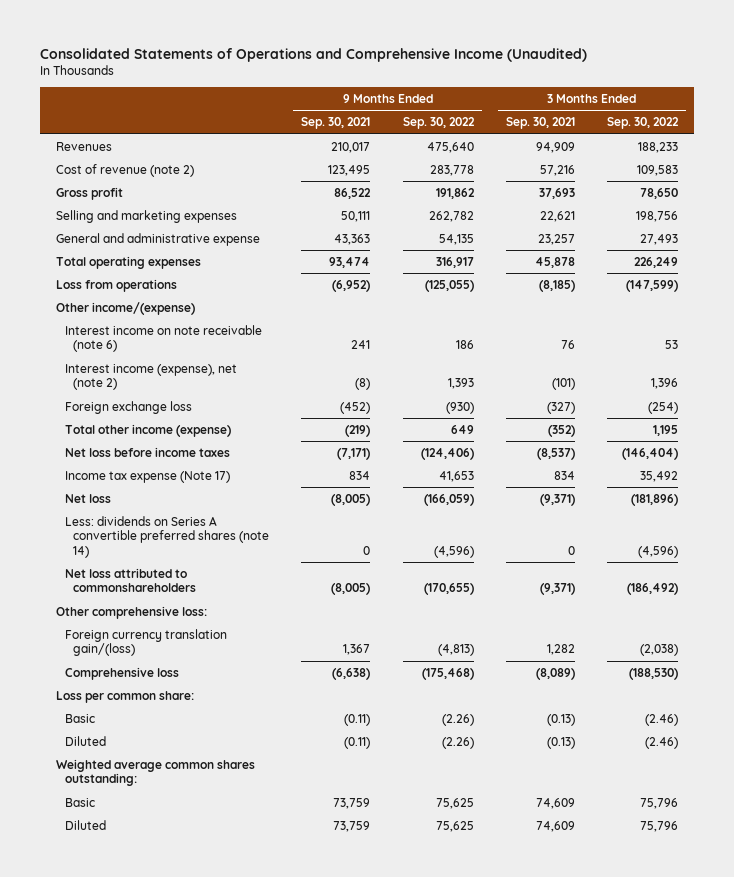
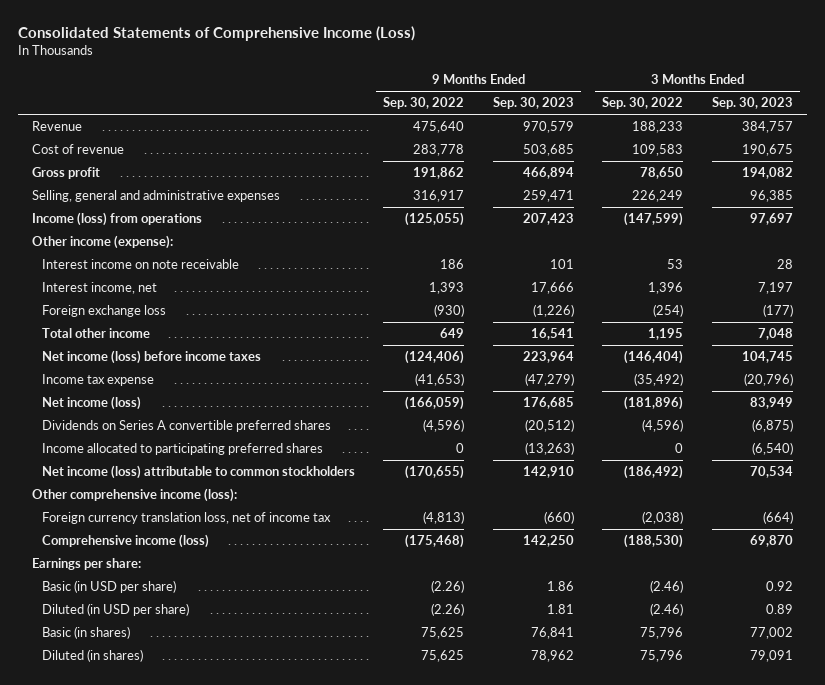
- Consolidated Statements of Operations and Comprehensive Income (Unaudited)
+ Consolidated Statements of Comprehensive Income (Loss)
- | 9 Months Ended Sep. 30, 2021 | 9 Months Ended Sep. 30, 2022 | 3 Months Ended Sep. 30, 2021 | 3 Months Ended Sep. 30, 2022
+ | 9 Months Ended Sep. 30, 2022 | 9 Months Ended Sep. 30, 2023 | 3 Months Ended Sep. 30, 2022 | 3 Months Ended Sep. 30, 2023
- Revenues | 210,017 | 475,640 | 94,909 | 188,233
- Cost of revenue (note 2) | 123,495 | 283,778 | 57,216 | 109,583
+ Revenue | 475,640 | 970,579 | 188,233 | 384,757
+ Cost of revenue | 283,778 | 503,685 | 109,583 | 190,675
- Selling and marketing expenses | 50,111 | 262,782 | 22,621 | 198,756
- General and administrative expense | 43,363 | 54,135 | 23,257 | 27,493
- Total operating expenses | 93,474 | 316,917 | 45,878 | 226,249
- Loss from operations | (6,952) | (125,055) | (8,185) | (147,599)
- Other income/(expense)
- Interest income on note receivable (note 6) | 241 | 186 | 76 | 53
- Interest income (expense), net (note 2) | (8) | 1,393 | (101) | 1,396
+ Selling, general and administrative expenses | 316,917 | 259,471 | 226,249 | 96,385
+ Income (loss) from operations | (125,055) | 207,423 | (147,599) | 97,697
+ Other income (expense):
+ Interest income on note receivable | 186 | 101 | 53 | 28
+ Interest income, net | 1,393 | 17,666 | 1,396 | 7,197
- Total other income (expense) | (219) | 649 | (352) | 1,195
- Net loss before income taxes | (7,171) | (124,406) | (8,537) | (146,404)
- Income tax expense (Note 17) | 834 | 41,653 | 834 | 35,492
- Net loss | (8,005) | (166,059) | (9,371) | (181,896)
- Less: dividends on Series A convertible preferred shares (note 14) | 0 | (4,596) | 0 | (4,596)
- Net loss attributed to commonshareholders | (8,005) | (170,655) | (9,371) | (186,492)
- Other comprehensive loss:
- Foreign currency translation gain/(loss) | 1,367 | (4,813) | 1,282 | (2,038)
- Comprehensive loss | (6,638) | (175,468) | (8,089) | (188,530)
- Loss per common share:
- Basic | (0.11) | (2.26) | (0.13) | (2.46)
- Diluted | (0.11) | (2.26) | (0.13) | (2.46)
- Weighted average common shares outstanding:
- Basic | 73,759 | 75,625 | 74,609 | 75,796
- Diluted | 73,759 | 75,625 | 74,609 | 75,796
+ Total other income | 649 | 16,541 | 1,195 | 7,048
+ Net income (loss) before income taxes | (124,406) | 223,964 | (146,404) | 104,745
+ Income tax expense | (41,653) | (47,279) | (35,492) | (20,796)
+ Net income (loss) | (166,059) | 176,685 | (181,896) | 83,949
+ Dividends on Series A convertible preferred shares | (4,596) | (20,512) | (4,596) | (6,875)
+ Income allocated to participating preferred shares | 0 | (13,263) | 0 | (6,540)
+ Net income (loss) attributable to common stockholders | (170,655) | 142,910 | (186,492) | 70,534
+ Other comprehensive income (loss):
+ Foreign currency translation loss, net of income tax | (4,813) | (660) | (2,038) | (664)
+ Comprehensive income (loss) | (175,468) | 142,250 | (188,530) | 69,870
+ Earnings per share:
+ Basic (in USD per share) | (2.26) | 1.86 | (2.46) | 0.92
+ Diluted (in USD per share) | (2.26) | 1.81 | (2.46) | 0.89
+ Basic (in shares) | 75,625 | 76,841 | 75,796 | 77,002
+ Diluted (in shares) | 75,625 | 78,962 | 75,796 | 79,091

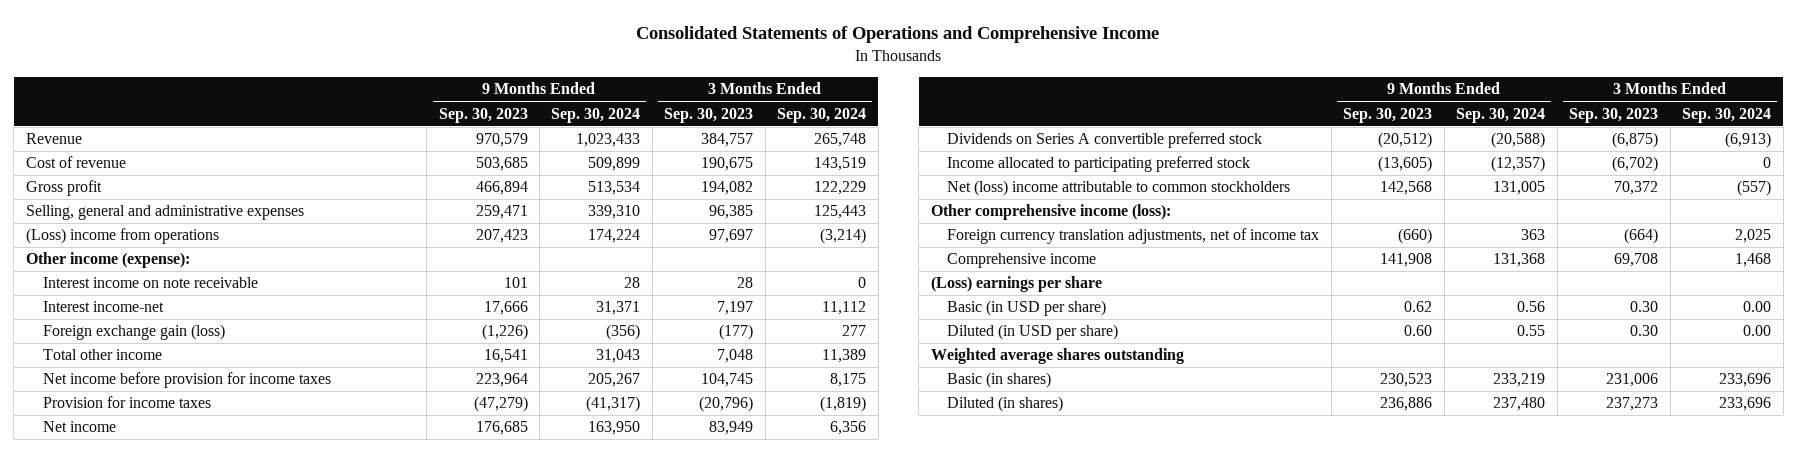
- Consolidated Statements of Comprehensive Income (Loss)
+ Consolidated Statements of Operations and Comprehensive Income
- | 9 Months Ended Sep. 30, 2022 | 9 Months Ended Sep. 30, 2023 | 3 Months Ended Sep. 30, 2022 | 3 Months Ended Sep. 30, 2023
+ | 9 Months Ended Sep. 30, 2023 | 9 Months Ended Sep. 30, 2024 | 3 Months Ended Sep. 30, 2023 | 3 Months Ended Sep. 30, 2024
- Income (loss) from operations | (125,055) | 207,423 | (147,599) | 97,697
+ (Loss) income from operations | 207,423 | 174,224 | 97,697 | (3,214)
- Interest income, net | 1,393 | 17,666 | 1,396 | 7,197
- Foreign exchange loss | (930) | (1,226) | (254) | (177)
+ Interest income-net | 17,666 | 31,371 | 7,197 | 11,112
+ Foreign exchange gain (loss) | (1,226) | (356) | (177) | 277
- Net income (loss) before income taxes | (124,406) | 223,964 | (146,404) | 104,745
- Income tax expense | (41,653) | (47,279) | (35,492) | (20,796)
- Net income (loss) | (166,059) | 176,685 | (181,896) | 83,949
- Dividends on Series A convertible preferred shares | (4,596) | (20,512) | (4,596) | (6,875)
- Income allocated to participating preferred shares | 0 | (13,263) | 0 | (6,540)
- Net income (loss) attributable to common stockholders | (170,655) | 142,910 | (186,492) | 70,534
+ Net income before provision for income taxes | 223,964 | 205,267 | 104,745 | 8,175
+ Provision for income taxes | (47,279) | (41,317) | (20,796) | (1,819)
+ Net income | 176,685 | 163,950 | 83,949 | 6,356
+ Dividends on Series A convertible preferred stock | (20,512) | (20,588) | (6,875) | (6,913)
+ Income allocated to participating preferred stock | (13,605) | (12,357) | (6,702) | 0
+ Net (loss) income attributable to common stockholders | 142,568 | 131,005 | 70,372 | (557)
- Foreign currency translation loss, net of income tax | (4,813) | (660) | (2,038) | (664)
- Comprehensive income (loss) | (175,468) | 142,250 | (188,530) | 69,870
- Earnings per share:
- Basic (in USD per share) | (2.26) | 1.86 | (2.46) | 0.92
- Diluted (in USD per share) | (2.26) | 1.81 | (2.46) | 0.89
- Basic (in shares) | 75,625 | 76,841 | 75,796 | 77,002
- Diluted (in shares) | 75,625 | 78,962 | 75,796 | 79,091
+ Foreign currency translation adjustments, net of income tax | (660) | 363 | (664) | 2,025
+ Comprehensive income | 141,908 | 131,368 | 69,708 | 1,468
+ (Loss) earnings per share
+ Basic (in USD per share) | 0.62 | 0.56 | 0.30 | 0.00
+ Diluted (in USD per share) | 0.60 | 0.55 | 0.30 | 0.00
+ Weighted average shares outstanding
+ Basic (in shares) | 230,523 | 233,219 | 231,006 | 233,696
+ Diluted (in shares) | 236,886 | 237,480 | 237,273 | 233,696

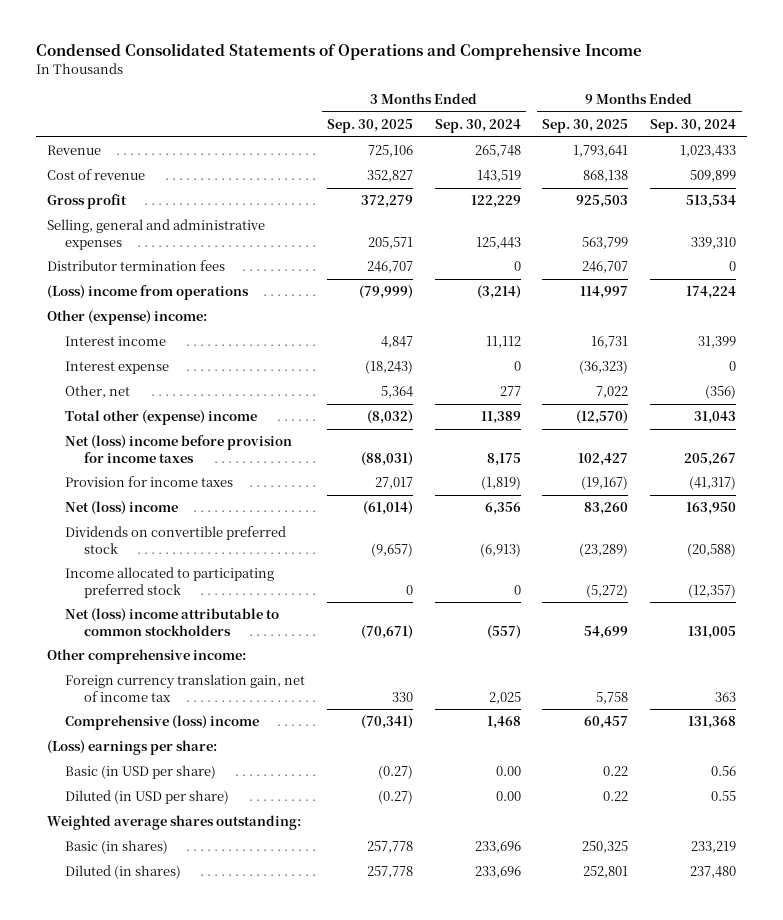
- Consolidated Statements of Operations and Comprehensive Income
+ Condensed Consolidated Statements of Operations and Comprehensive Income
- | 9 Months Ended Sep. 30, 2023 | 9 Months Ended Sep. 30, 2024 | 3 Months Ended Sep. 30, 2023 | 3 Months Ended Sep. 30, 2024
+ | 3 Months Ended Sep. 30, 2025 | 3 Months Ended Sep. 30, 2024 | 9 Months Ended Sep. 30, 2025 | 9 Months Ended Sep. 30, 2024
+ Distributor termination fees | 246,707 | 0 | 246,707 | 0
- Other income (expense):
- Interest income on note receivable | 101 | 28 | 28 | 0
- Interest income-net | 17,666 | 31,371 | 7,197 | 11,112
- Foreign exchange gain (loss) | (1,226) | (356) | (177) | 277
- Total other income | 16,541 | 31,043 | 7,048 | 11,389
- Net income before provision for income taxes | 223,964 | 205,267 | 104,745 | 8,175
+ Other (expense) income:
+ Interest income | 4,847 | 11,112 | 16,731 | 31,399
+ Interest expense | (18,243) | 0 | (36,323) | 0
+ Other, net | 5,364 | 277 | 7,022 | (356)
+ Total other (expense) income | (8,032) | 11,389 | (12,570) | 31,043
+ Net (loss) income before provision for income taxes | (88,031) | 8,175 | 102,427 | 205,267
- Net income | 176,685 | 163,950 | 83,949 | 6,356
- Dividends on Series A convertible preferred stock | (20,512) | (20,588) | (6,875) | (6,913)
+ Net (loss) income | (61,014) | 6,356 | 83,260 | 163,950
+ Dividends on convertible preferred stock | (9,657) | (6,913) | (23,289) | (20,588)
- Other comprehensive income (loss):
- Foreign currency translation adjustments, net of income tax | (660) | 363 | (664) | 2,025
- Comprehensive income | 141,908 | 131,368 | 69,708 | 1,468
- (Loss) earnings per share
+ Other comprehensive income:
+ Foreign currency translation gain, net of income tax | 330 | 2,025 | 5,758 | 363
+ Comprehensive (loss) income | (70,341) | 1,468 | 60,457 | 131,368
+ (Loss) earnings per share:
- Weighted average shares outstanding
+ Weighted average shares outstanding:

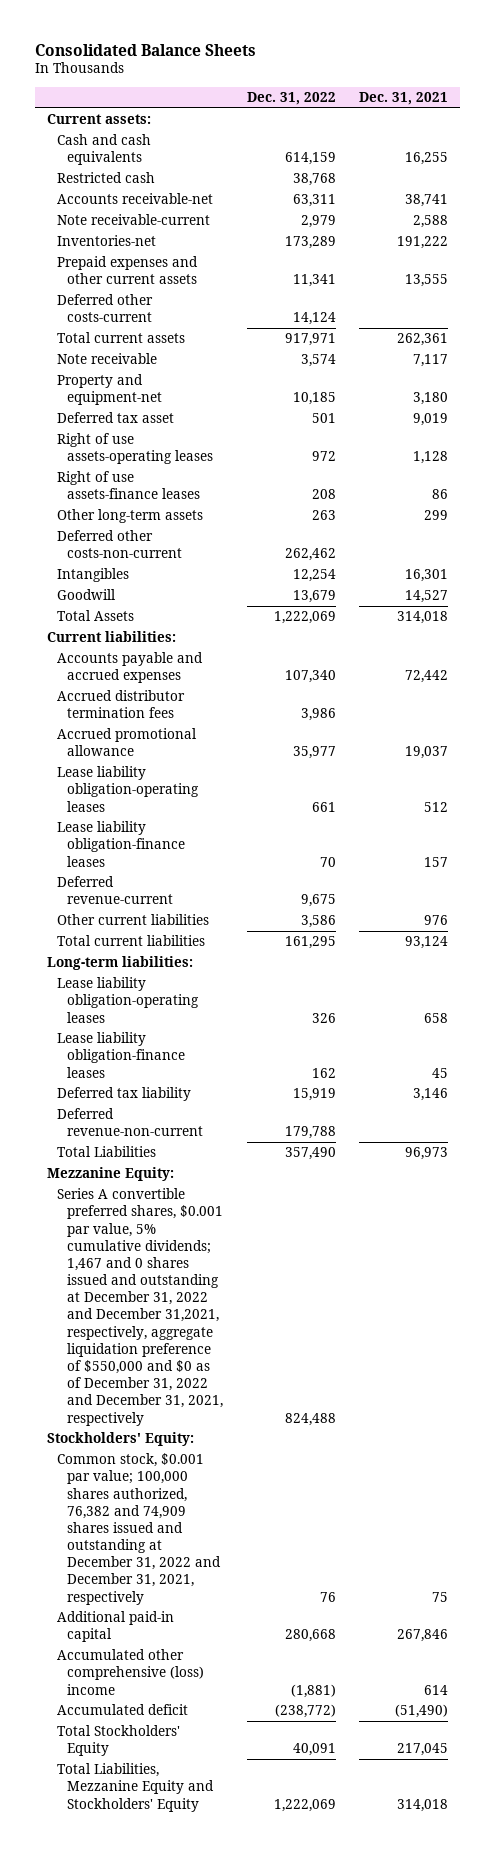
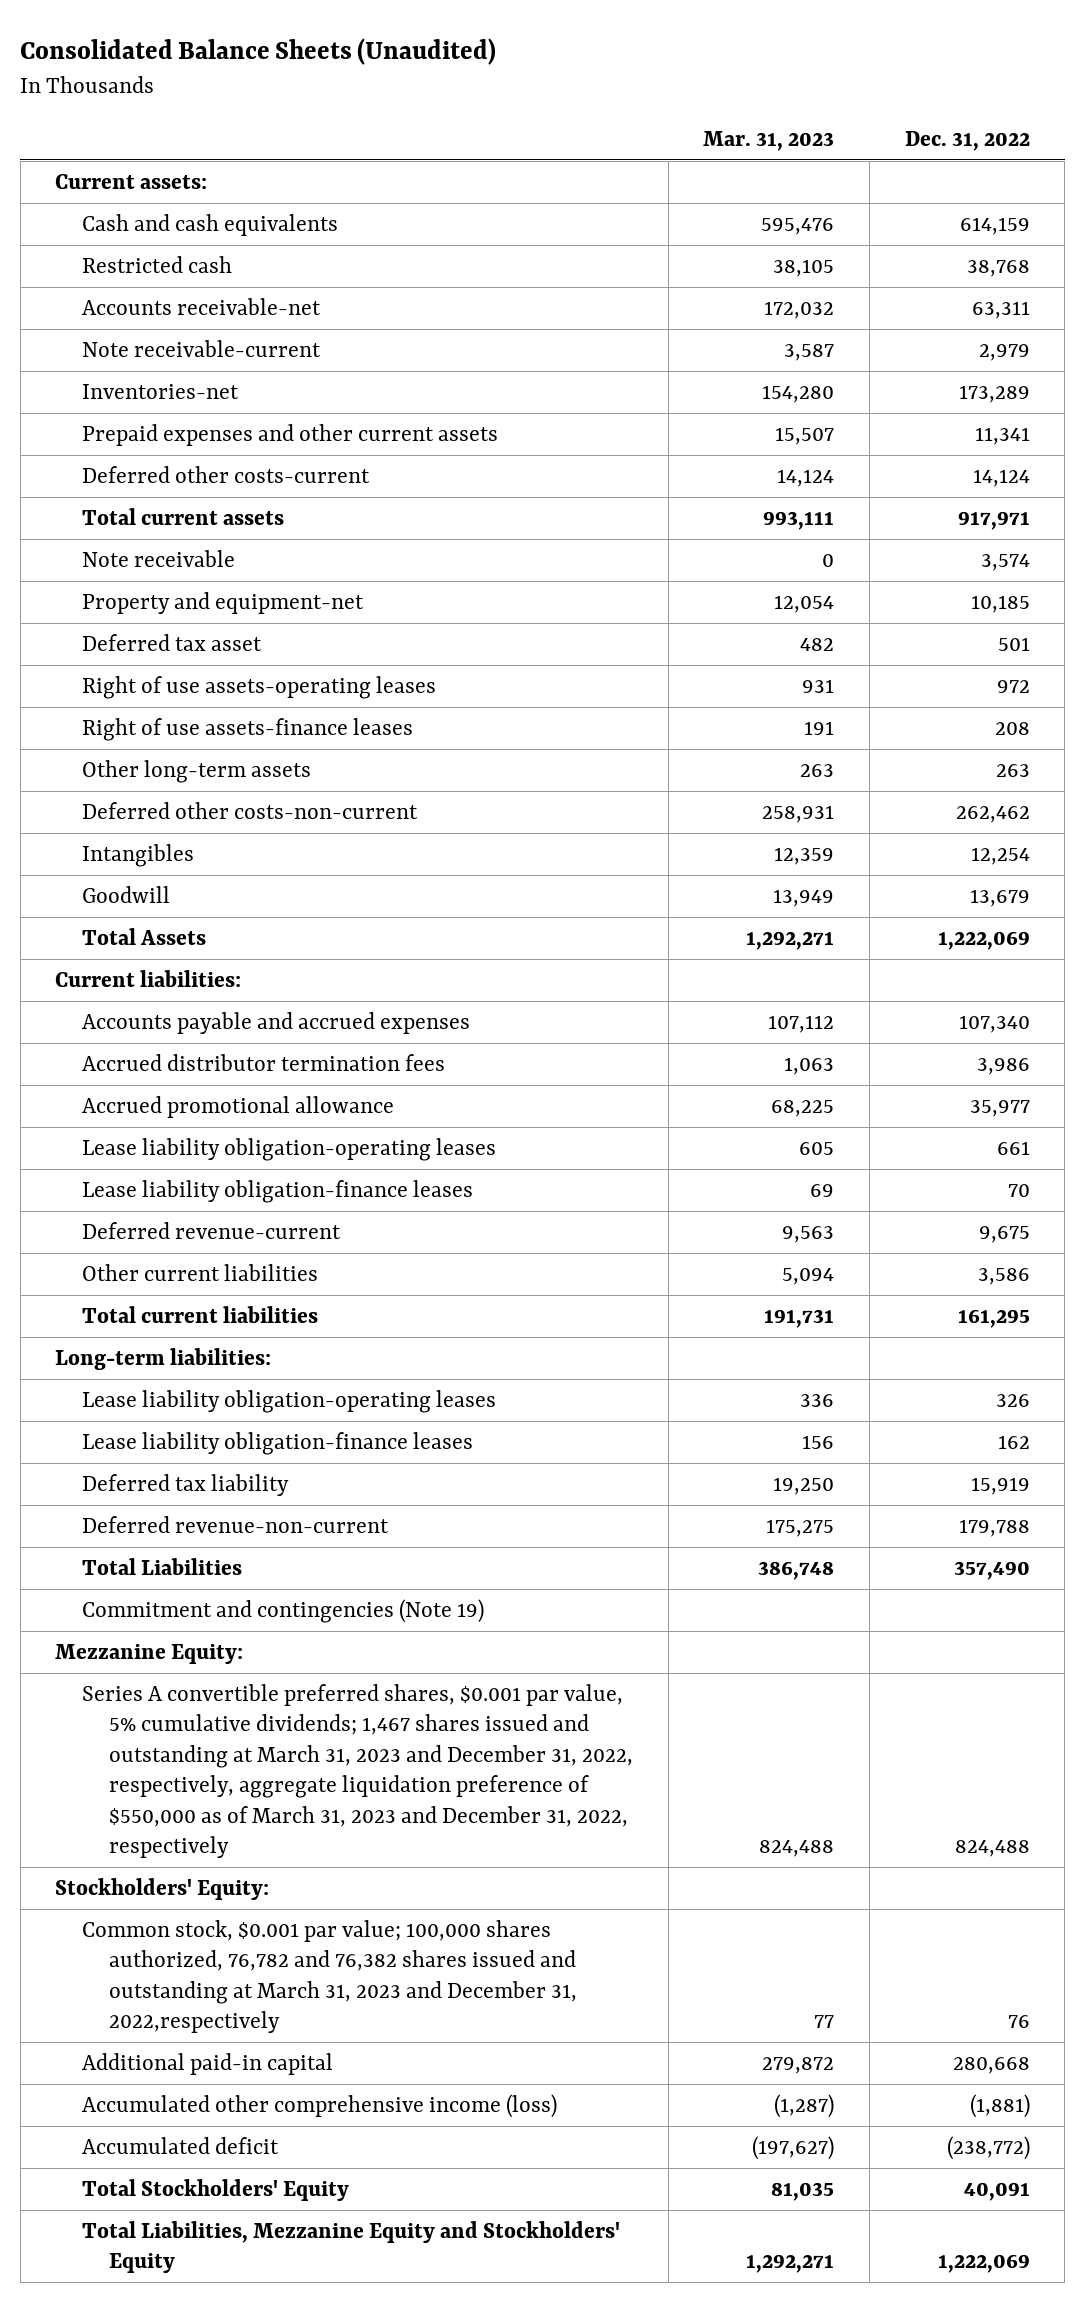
- Consolidated Balance Sheets
+ Consolidated Balance Sheets (Unaudited)
- | Dec. 31, 2022 | Dec. 31, 2021
+ | Mar. 31, 2023 | Dec. 31, 2022
+ Commitment and contingencies (Note 19)
- Series A convertible preferred shares, $0.001 par value, 5% cumulative dividends; 1,467 and 0 shares issued and outstanding at December 31, 2022 and December 31,2021, respectively, aggregate liquidation preference of $550,000 and $0 as of December 31, 2022 and December 31, 2021, respectively | 824,488 |
+ Series A convertible preferred shares, $0.001 par value, 5% cumulative dividends; 1,467 shares issued and outstanding at March 31, 2023 and December 31, 2022, respectively, aggregate liquidation preference of $550,000 as of March 31, 2023 and December 31, 2022, respectively | 824,488 | 824,488
- Common stock, $0.001 par value; 100,000 shares authorized, 76,382 and 74,909 shares issued and outstanding at December 31, 2022 and December 31, 2021, respectively | 76 | 75
+ Common stock, $0.001 par value; 100,000 shares authorized, 76,782 and 76,382 shares issued and outstanding at March 31, 2023 and December 31, 2022,respectively | 77 | 76
- Accumulated other comprehensive (loss) income | (1,881) | 614
+ Accumulated other comprehensive income (loss) | (1,287) | (1,881)

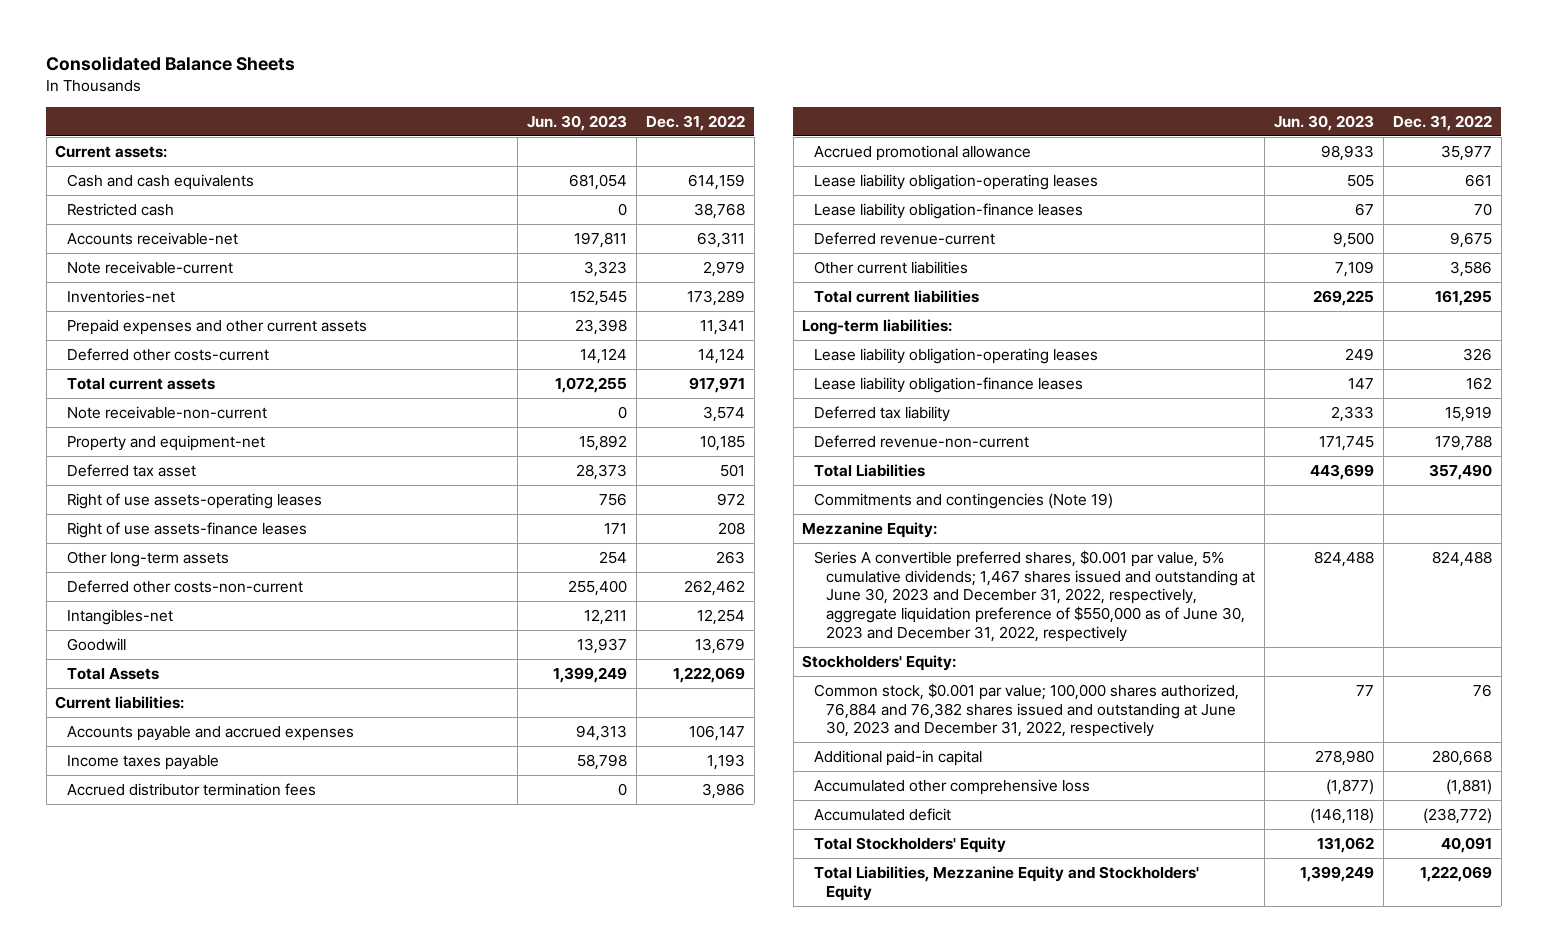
- Consolidated Balance Sheets (Unaudited)
+ Consolidated Balance Sheets
- | Mar. 31, 2023 | Dec. 31, 2022
+ | Jun. 30, 2023 | Dec. 31, 2022
- Note receivable | 0 | 3,574
+ Note receivable-non-current | 0 | 3,574
- Intangibles | 12,359 | 12,254
+ Intangibles-net | 12,211 | 12,254
- Accounts payable and accrued expenses | 107,112 | 107,340
+ Accounts payable and accrued expenses | 94,313 | 106,147
+ Income taxes payable | 58,798 | 1,193
- Commitment and contingencies (Note 19)
+ Commitments and contingencies (Note 19)
- Series A convertible preferred shares, $0.001 par value, 5% cumulative dividends; 1,467 shares issued and outstanding at March 31, 2023 and December 31, 2022, respectively, aggregate liquidation preference of $550,000 as of March 31, 2023 and December 31, 2022, respectively | 824,488 | 824,488
+ Series A convertible preferred shares, $0.001 par value, 5% cumulative dividends; 1,467 shares issued and outstanding at June 30, 2023 and December 31, 2022, respectively, aggregate liquidation preference of $550,000 as of June 30, 2023 and December 31, 2022, respectively | 824,488 | 824,488
- Common stock, $0.001 par value; 100,000 shares authorized, 76,782 and 76,382 shares issued and outstanding at March 31, 2023 and December 31, 2022,respectively | 77 | 76
+ Common stock, $0.001 par value; 100,000 shares authorized, 76,884 and 76,382 shares issued and outstanding at June 30, 2023 and December 31, 2022, respectively | 77 | 76
- Accumulated other comprehensive income (loss) | (1,287) | (1,881)
+ Accumulated other comprehensive loss | (1,877) | (1,881)

